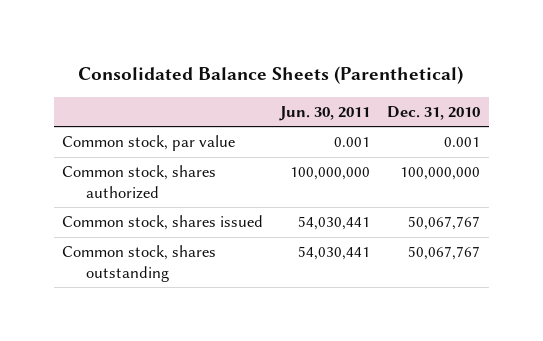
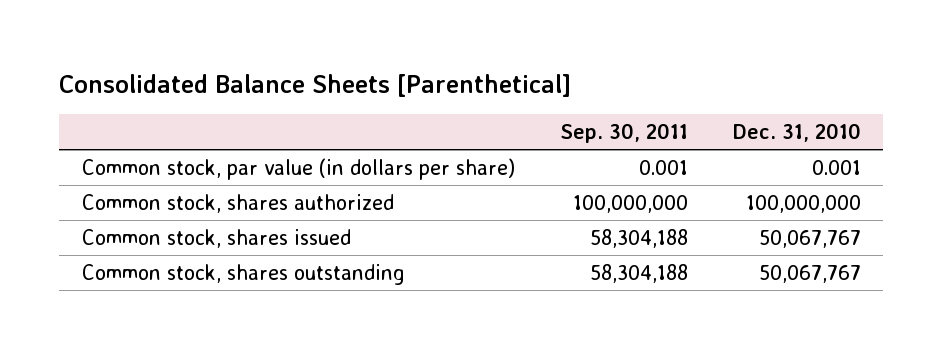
- Consolidated Balance Sheets (Parenthetical)
+ Consolidated Balance Sheets [Parenthetical]
- | Jun. 30, 2011 | Dec. 31, 2010
+ | Sep. 30, 2011 | Dec. 31, 2010
- Common stock, par value | 0.001 | 0.001
+ Common stock, par value (in dollars per share) | 0.001 | 0.001

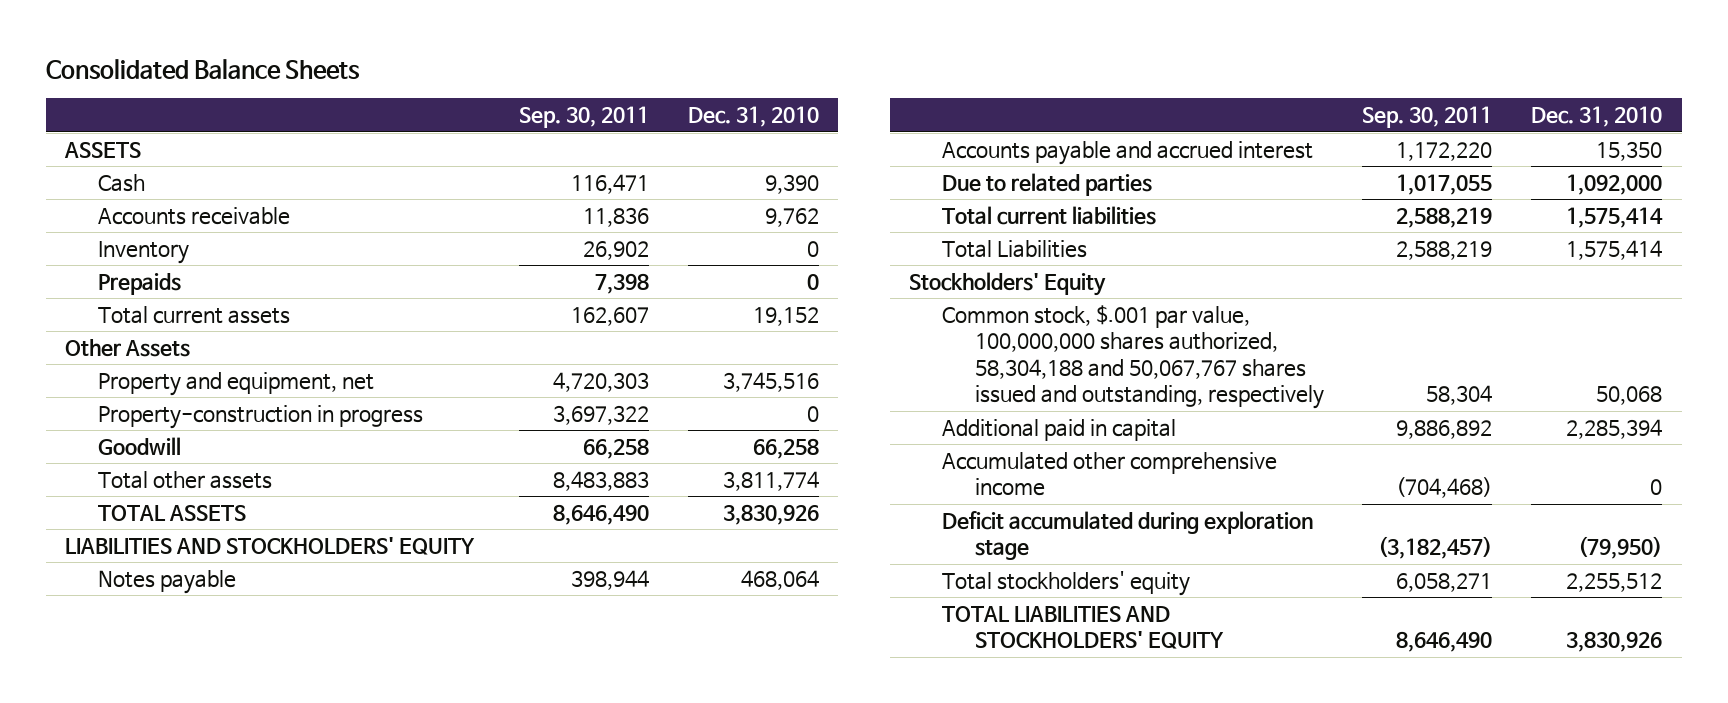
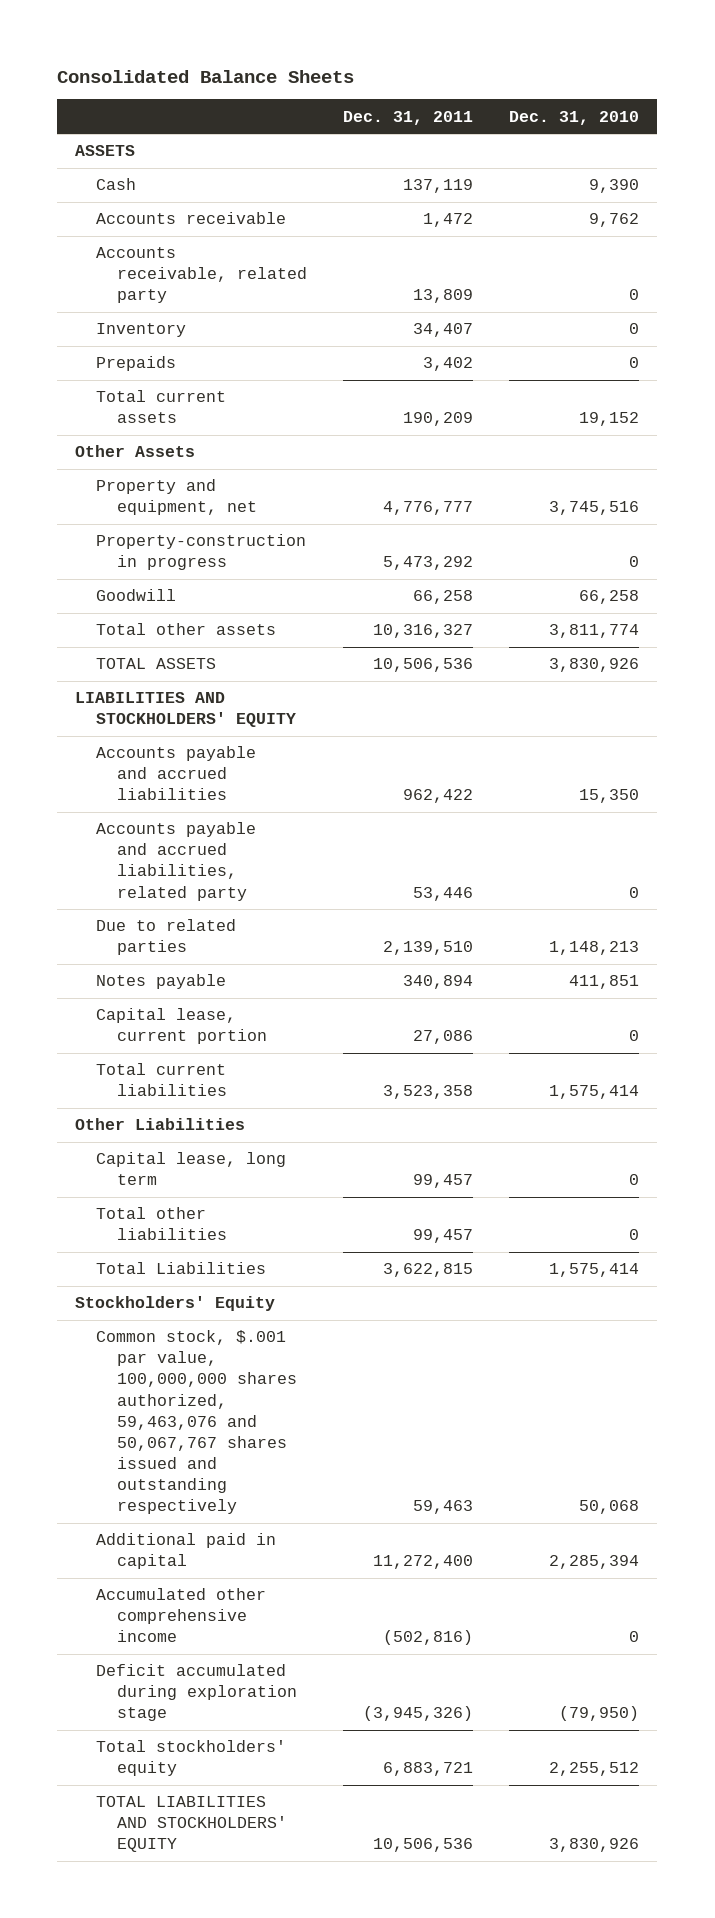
- | Sep. 30, 2011 | Dec. 31, 2010
+ | Dec. 31, 2011 | Dec. 31, 2010
+ Accounts receivable, related party | 13,809 | 0
- Notes payable | 398,944 | 468,064
- Accounts payable and accrued interest | 1,172,220 | 15,350
- Due to related parties | 1,017,055 | 1,092,000
+ Accounts payable and accrued liabilities | 962,422 | 15,350
+ Accounts payable and accrued liabilities, related party | 53,446 | 0
+ Due to related parties | 2,139,510 | 1,148,213
+ Notes payable | 340,894 | 411,851
+ Capital lease, current portion | 27,086 | 0
+ Other Liabilities
+ Capital lease, long term | 99,457 | 0
+ Total other liabilities | 99,457 | 0
- Common stock, $.001 par value, 100,000,000 shares authorized, 58,304,188 and 50,067,767 shares issued and outstanding, respectively | 58,304 | 50,068
+ Common stock, $.001 par value, 100,000,000 shares authorized, 59,463,076 and 50,067,767 shares issued and outstanding respectively | 59,463 | 50,068

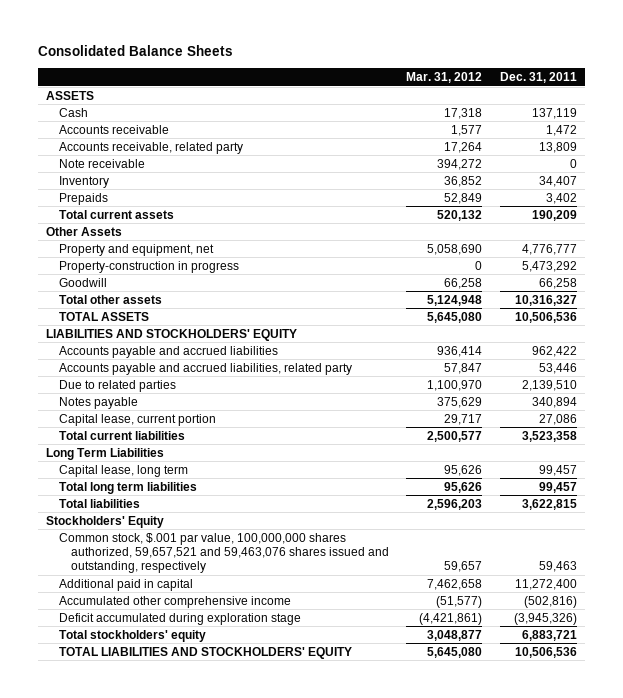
- | Dec. 31, 2011 | Dec. 31, 2010
+ | Mar. 31, 2012 | Dec. 31, 2011
+ Note receivable | 394,272 | 0
- Other Liabilities
+ Long Term Liabilities
- Total other liabilities | 99,457 | 0
- Total Liabilities | 3,622,815 | 1,575,414
+ Total long term liabilities | 95,626 | 99,457
+ Total liabilities | 2,596,203 | 3,622,815
- Common stock, $.001 par value, 100,000,000 shares authorized, 59,463,076 and 50,067,767 shares issued and outstanding respectively | 59,463 | 50,068
+ Common stock, $.001 par value, 100,000,000 shares authorized, 59,657,521 and 59,463,076 shares issued and outstanding, respectively | 59,657 | 59,463

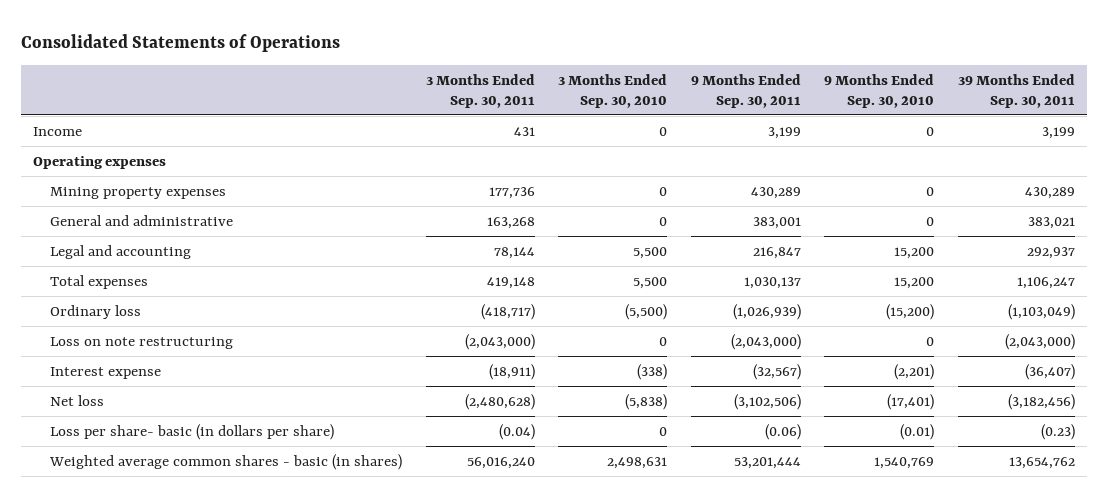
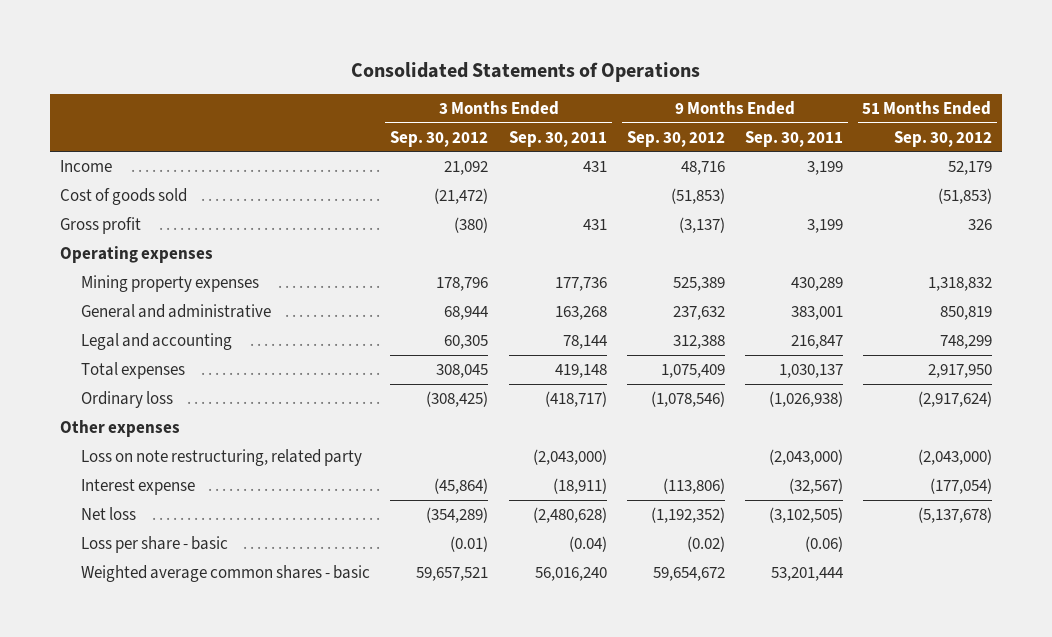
- | 3 Months Ended Sep. 30, 2011 | 3 Months Ended Sep. 30, 2010 | 9 Months Ended Sep. 30, 2011 | 9 Months Ended Sep. 30, 2010 | 39 Months Ended Sep. 30, 2011
+ | 3 Months Ended Sep. 30, 2012 | 3 Months Ended Sep. 30, 2011 | 9 Months Ended Sep. 30, 2012 | 9 Months Ended Sep. 30, 2011 | 51 Months Ended Sep. 30, 2012
+ Cost of goods sold | (21,472) | | (51,853) | | (51,853)
+ Gross profit | (380) | 431 | (3,137) | 3,199 | 326
- Ordinary loss | (418,717) | (5,500) | (1,026,939) | (15,200) | (1,103,049)
- Loss on note restructuring | (2,043,000) | 0 | (2,043,000) | 0 | (2,043,000)
+ Ordinary loss | (308,425) | (418,717) | (1,078,546) | (1,026,938) | (2,917,624)
+ Other expenses
+ Loss on note restructuring, related party | | (2,043,000) | | (2,043,000) | (2,043,000)
- Net loss | (2,480,628) | (5,838) | (3,102,506) | (17,401) | (3,182,456)
- Loss per share- basic (in dollars per share) | (0.04) | 0 | (0.06) | (0.01) | (0.23)
- Weighted average common shares - basic (in shares) | 56,016,240 | 2,498,631 | 53,201,444 | 1,540,769 | 13,654,762
+ Net loss | (354,289) | (2,480,628) | (1,192,352) | (3,102,505) | (5,137,678)
+ Loss per share - basic | (0.01) | (0.04) | (0.02) | (0.06) |
+ Weighted average common shares - basic | 59,657,521 | 56,016,240 | 59,654,672 | 53,201,444 |

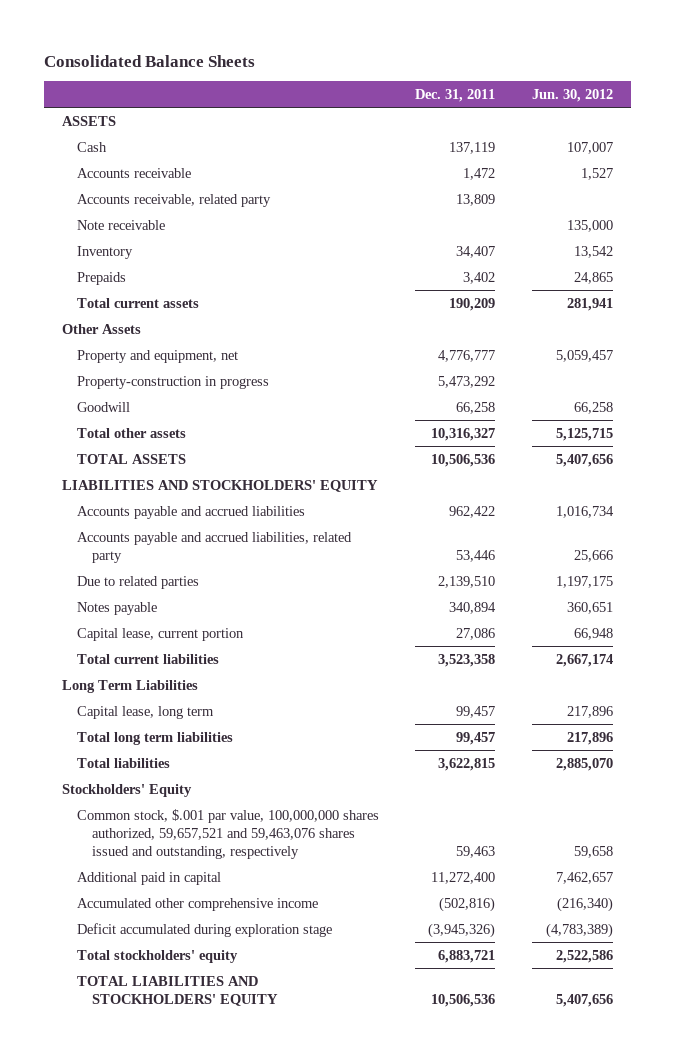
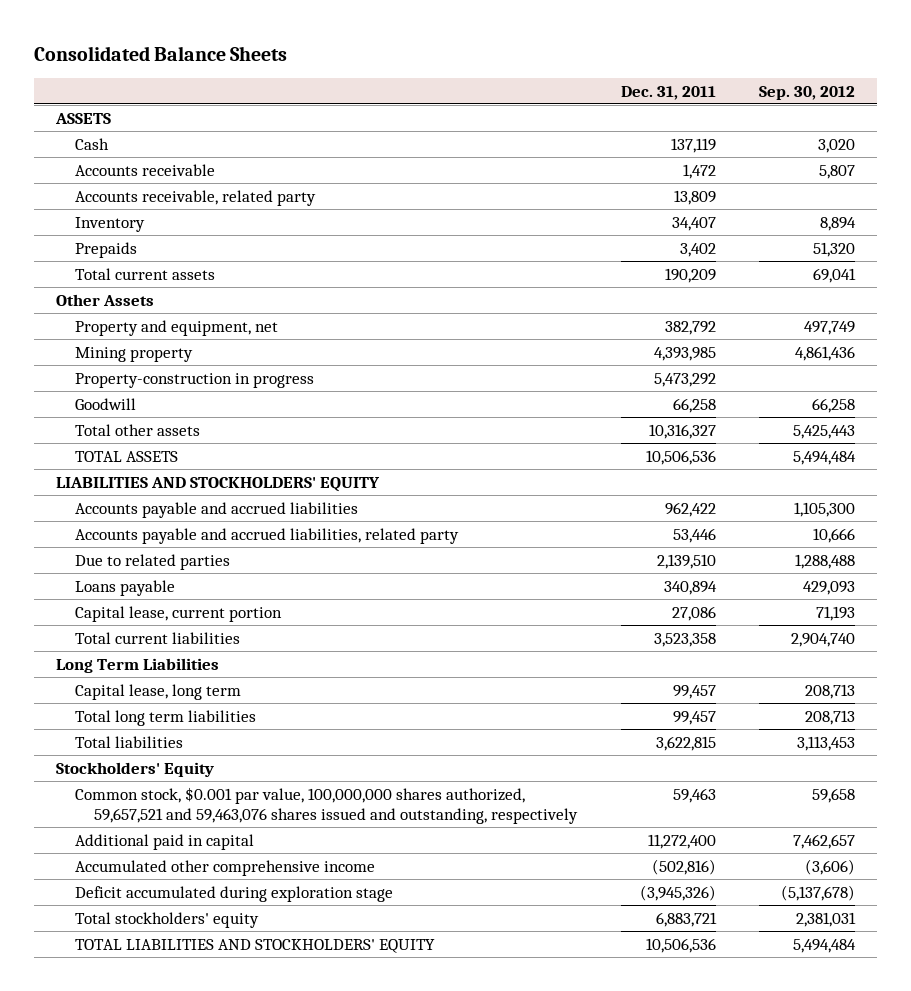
- | Dec. 31, 2011 | Jun. 30, 2012
+ | Dec. 31, 2011 | Sep. 30, 2012
- Note receivable | | 135,000
- Property and equipment, net | 4,776,777 | 5,059,457
+ Property and equipment, net | 382,792 | 497,749
+ Mining property | 4,393,985 | 4,861,436
- Notes payable | 340,894 | 360,651
+ Loans payable | 340,894 | 429,093
- Common stock, $.001 par value, 100,000,000 shares authorized, 59,657,521 and 59,463,076 shares issued and outstanding, respectively | 59,463 | 59,658
+ Common stock, $0.001 par value, 100,000,000 shares authorized, 59,657,521 and 59,463,076 shares issued and outstanding, respectively | 59,463 | 59,658

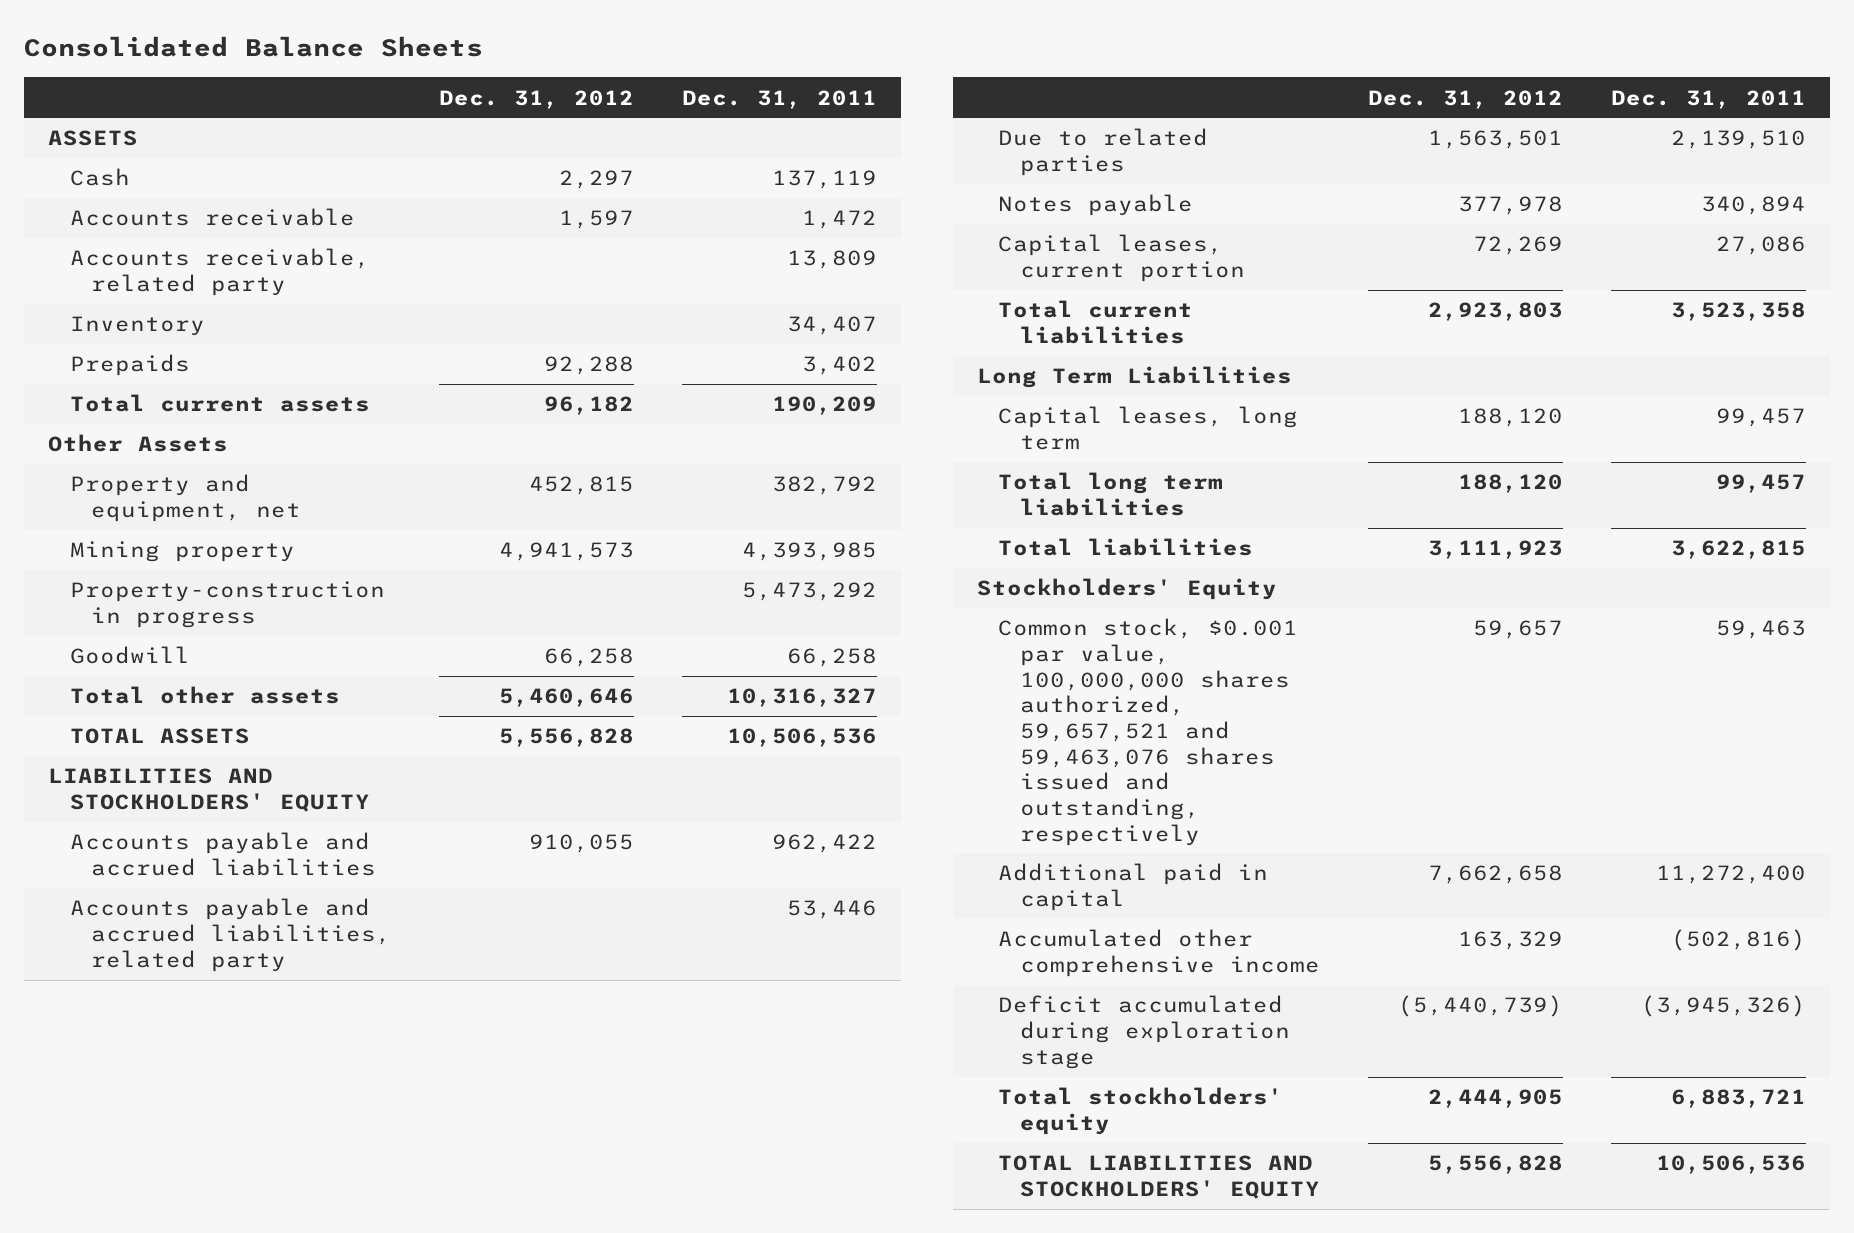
- | Dec. 31, 2011 | Sep. 30, 2012
+ | Dec. 31, 2012 | Dec. 31, 2011
- Loans payable | 340,894 | 429,093
- Capital lease, current portion | 27,086 | 71,193
+ Notes payable | 377,978 | 340,894
+ Capital leases, current portion | 72,269 | 27,086
- Capital lease, long term | 99,457 | 208,713
+ Capital leases, long term | 188,120 | 99,457

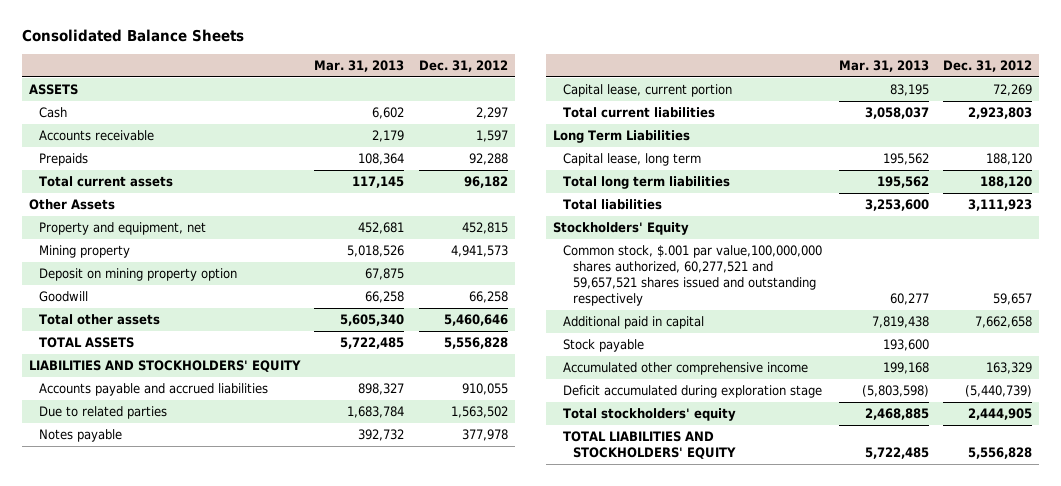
- | Dec. 31, 2012 | Dec. 31, 2011
+ | Mar. 31, 2013 | Dec. 31, 2012
- Accounts receivable, related party | | 13,809
- Inventory | | 34,407
- Property-construction in progress | | 5,473,292
+ Deposit on mining property option | 67,875 |
- Accounts payable and accrued liabilities, related party | | 53,446
- Due to related parties | 1,563,501 | 2,139,510
+ Due to related parties | 1,683,784 | 1,563,502
- Capital leases, current portion | 72,269 | 27,086
+ Capital lease, current portion | 83,195 | 72,269
- Capital leases, long term | 188,120 | 99,457
+ Capital lease, long term | 195,562 | 188,120
- Common stock, $0.001 par value, 100,000,000 shares authorized, 59,657,521 and 59,463,076 shares issued and outstanding, respectively | 59,657 | 59,463
+ Common stock, $.001 par value,100,000,000 shares authorized, 60,277,521 and 59,657,521 shares issued and outstanding respectively | 60,277 | 59,657
+ Stock payable | 193,600 |

